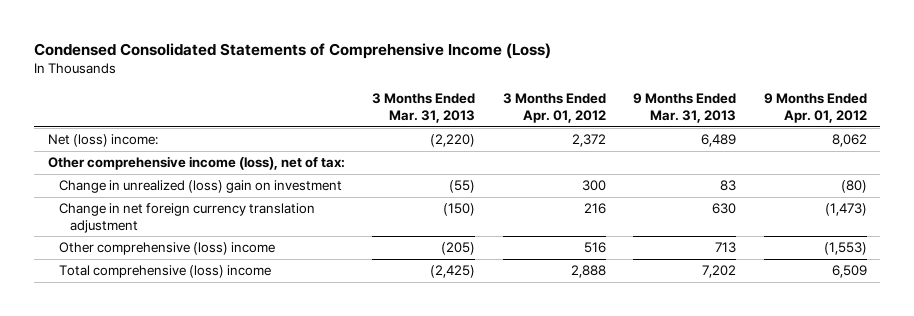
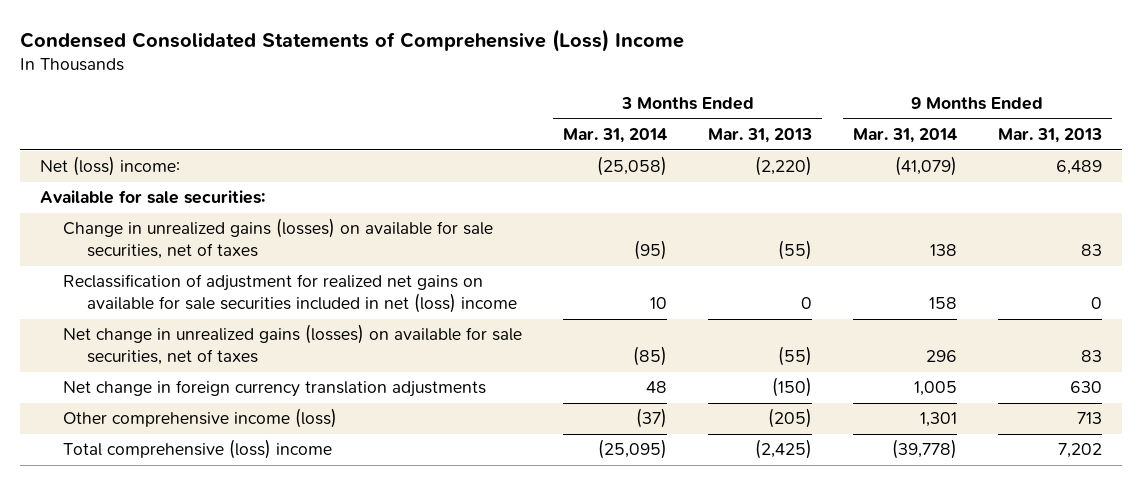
- Condensed Consolidated Statements of Comprehensive Income (Loss)
+ Condensed Consolidated Statements of Comprehensive (Loss) Income
- | 3 Months Ended Mar. 31, 2013 | 3 Months Ended Apr. 01, 2012 | 9 Months Ended Mar. 31, 2013 | 9 Months Ended Apr. 01, 2012
+ | 3 Months Ended Mar. 31, 2014 | 3 Months Ended Mar. 31, 2013 | 9 Months Ended Mar. 31, 2014 | 9 Months Ended Mar. 31, 2013
- Other comprehensive income (loss), net of tax:
- Change in unrealized (loss) gain on investment | (55) | 300 | 83 | (80)
- Change in net foreign currency translation adjustment | (150) | 216 | 630 | (1,473)
- Other comprehensive (loss) income | (205) | 516 | 713 | (1,553)
+ Available for sale securities:
+ Change in unrealized gains (losses) on available for sale securities, net of taxes | (95) | (55) | 138 | 83
+ Reclassification of adjustment for realized net gains on available for sale securities included in net (loss) income | 10 | 0 | 158 | 0
+ Net change in unrealized gains (losses) on available for sale securities, net of taxes | (85) | (55) | 296 | 83
+ Net change in foreign currency translation adjustments | 48 | (150) | 1,005 | 630
+ Other comprehensive income (loss) | (37) | (205) | 1,301 | 713

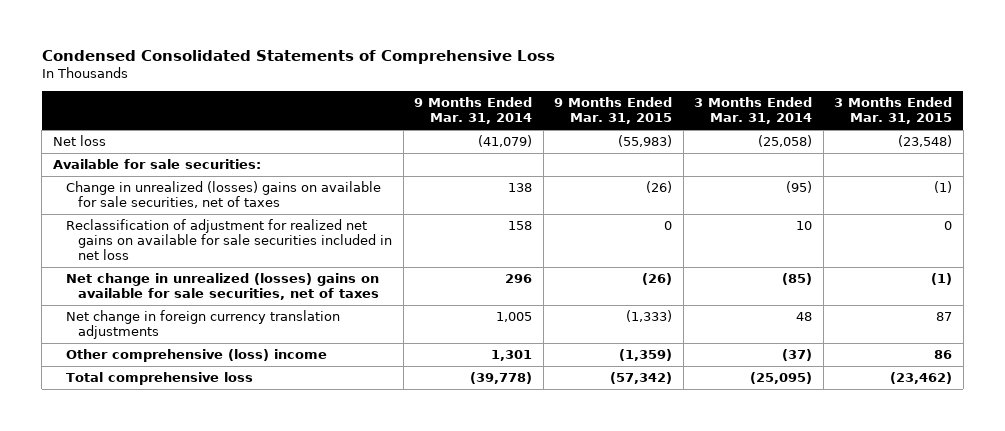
- Condensed Consolidated Statements of Comprehensive (Loss) Income
+ Condensed Consolidated Statements of Comprehensive Loss
- | 3 Months Ended Mar. 31, 2014 | 3 Months Ended Mar. 31, 2013 | 9 Months Ended Mar. 31, 2014 | 9 Months Ended Mar. 31, 2013
+ | 9 Months Ended Mar. 31, 2014 | 9 Months Ended Mar. 31, 2015 | 3 Months Ended Mar. 31, 2014 | 3 Months Ended Mar. 31, 2015
- Net (loss) income: | (25,058) | (2,220) | (41,079) | 6,489
+ Net loss | (41,079) | (55,983) | (25,058) | (23,548)
- Change in unrealized gains (losses) on available for sale securities, net of taxes | (95) | (55) | 138 | 83
- Reclassification of adjustment for realized net gains on available for sale securities included in net (loss) income | 10 | 0 | 158 | 0
- Net change in unrealized gains (losses) on available for sale securities, net of taxes | (85) | (55) | 296 | 83
+ Change in unrealized (losses) gains on available for sale securities, net of taxes | 138 | (26) | (95) | (1)
+ Reclassification of adjustment for realized net gains on available for sale securities included in net loss | 158 | 0 | 10 | 0
+ Net change in unrealized (losses) gains on available for sale securities, net of taxes | 296 | (26) | (85) | (1)
- Other comprehensive income (loss) | (37) | (205) | 1,301 | 713
- Total comprehensive (loss) income | (25,095) | (2,425) | (39,778) | 7,202
+ Other comprehensive (loss) income | 1,301 | (1,359) | (37) | 86
+ Total comprehensive loss | (39,778) | (57,342) | (25,095) | (23,462)

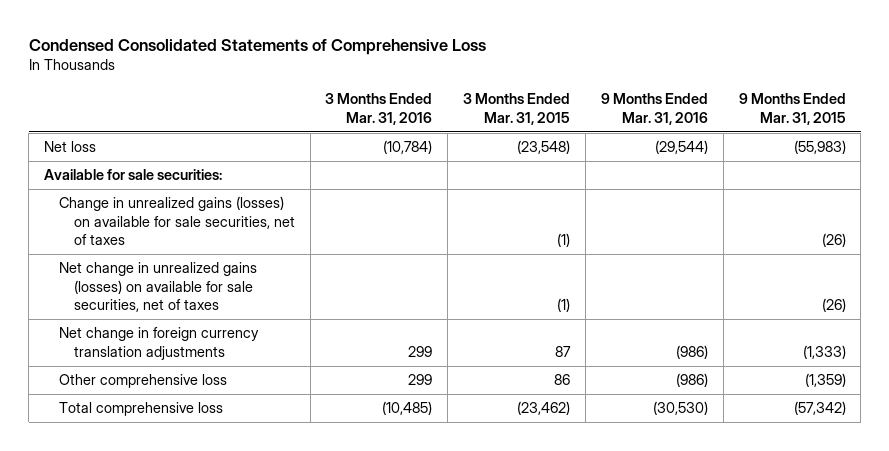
- | 9 Months Ended Mar. 31, 2014 | 9 Months Ended Mar. 31, 2015 | 3 Months Ended Mar. 31, 2014 | 3 Months Ended Mar. 31, 2015
+ | 3 Months Ended Mar. 31, 2016 | 3 Months Ended Mar. 31, 2015 | 9 Months Ended Mar. 31, 2016 | 9 Months Ended Mar. 31, 2015
- Change in unrealized (losses) gains on available for sale securities, net of taxes | 138 | (26) | (95) | (1)
- Reclassification of adjustment for realized net gains on available for sale securities included in net loss | 158 | 0 | 10 | 0
- Net change in unrealized (losses) gains on available for sale securities, net of taxes | 296 | (26) | (85) | (1)
+ Change in unrealized gains (losses) on available for sale securities, net of taxes | | (1) | | (26)
+ Net change in unrealized gains (losses) on available for sale securities, net of taxes | | (1) | | (26)
- Other comprehensive (loss) income | 1,301 | (1,359) | (37) | 86
+ Other comprehensive loss | 299 | 86 | (986) | (1,359)

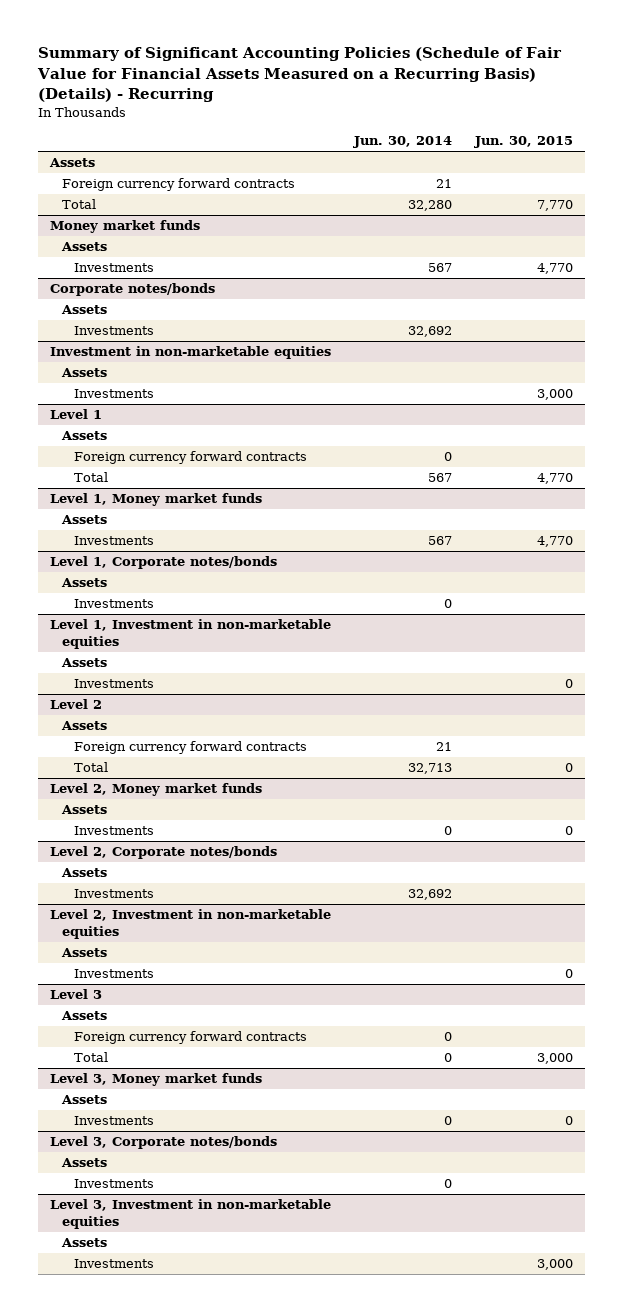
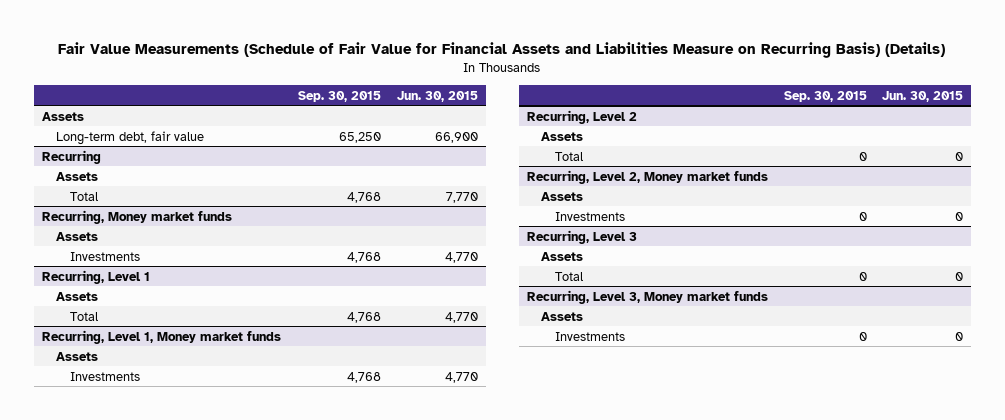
- Summary of Significant Accounting Policies (Schedule of Fair Value for Financial Assets Measured on a Recurring Basis) (Details) - Recurring
+ Fair Value Measurements (Schedule of Fair Value for Financial Assets and Liabilities Measure on Recurring Basis) (Details)
- | Jun. 30, 2014 | Jun. 30, 2015
+ | Sep. 30, 2015 | Jun. 30, 2015
- Foreign currency forward contracts | 21 |
+ Long-term debt, fair value | 65,250 | 66,900
+ Recurring
+ Assets
- Money market funds
+ Recurring, Money market funds
- Corporate notes/bonds
- Assets
- Investments | 32,692 |
- Investment in non-marketable equities
- Assets
- Investments | | 3,000
- Level 1
+ Recurring, Level 1
- Foreign currency forward contracts | 0 |
- Level 1, Money market funds
+ Recurring, Level 1, Money market funds
- Level 1, Corporate notes/bonds
- Assets
- Investments | 0 |
- Level 1, Investment in non-marketable equities
- Assets
- Investments | | 0
- Level 2
+ Recurring, Level 2
- Foreign currency forward contracts | 21 |
- Level 2, Money market funds
- Assets
- Investments | 0 | 0
- Level 2, Corporate notes/bonds
- Assets
- Investments | 32,692 |
- Level 2, Investment in non-marketable equities
+ Recurring, Level 2, Money market funds
- Level 3
+ Recurring, Level 3
- Foreign currency forward contracts | 0 |
- Total | 0 | 3,000
- Level 3, Money market funds
+ Total | 0 | 0
+ Recurring, Level 3, Money market funds
- Level 3, Corporate notes/bonds
- Assets
- Investments | 0 |
- Level 3, Investment in non-marketable equities
- Assets
- Investments | | 3,000

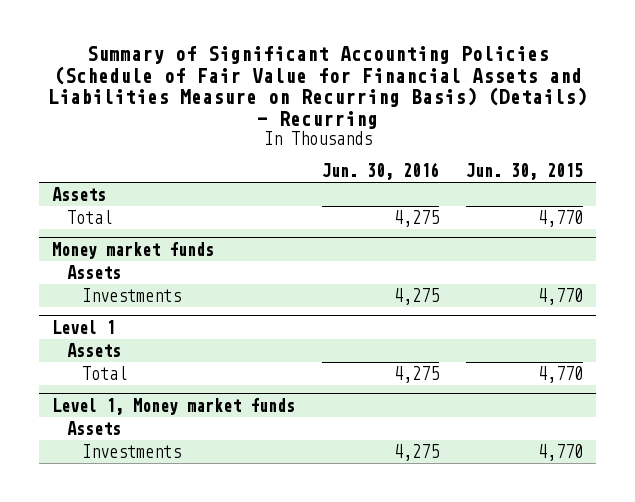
- Fair Value Measurements (Schedule of Fair Value for Financial Assets and Liabilities Measure on Recurring Basis) (Details)
+ Summary of Significant Accounting Policies (Schedule of Fair Value for Financial Assets and Liabilities Measure on Recurring Basis) (Details) - Recurring
- | Sep. 30, 2015 | Jun. 30, 2015
+ | Jun. 30, 2016 | Jun. 30, 2015
- Long-term debt, fair value | 65,250 | 66,900
- Recurring
- Assets
- Total | 4,768 | 7,770
- Recurring, Money market funds
+ Total | 4,275 | 4,770
+ Money market funds
- Recurring, Level 1
+ Level 1
- Recurring, Level 1, Money market funds
+ Level 1, Money market funds
- Recurring, Level 2
- Assets
- Total | 0 | 0
- Recurring, Level 2, Money market funds
- Assets
- Investments | 0 | 0
- Recurring, Level 3
- Assets
- Total | 0 | 0
- Recurring, Level 3, Money market funds
- Assets
- Investments | 0 | 0

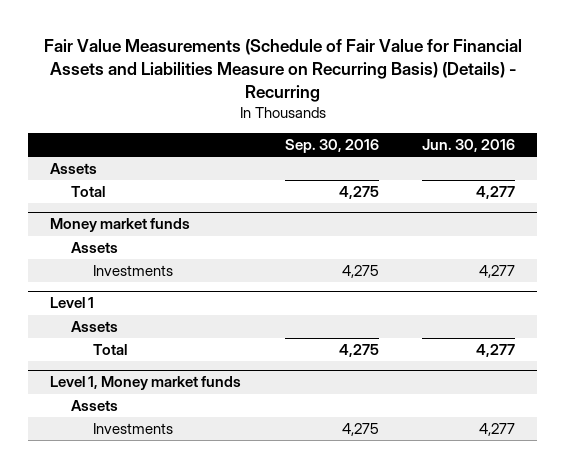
- Summary of Significant Accounting Policies (Schedule of Fair Value for Financial Assets and Liabilities Measure on Recurring Basis) (Details) - Recurring
+ Fair Value Measurements (Schedule of Fair Value for Financial Assets and Liabilities Measure on Recurring Basis) (Details) - Recurring
- | Jun. 30, 2016 | Jun. 30, 2015
+ | Sep. 30, 2016 | Jun. 30, 2016
- Total | 4,275 | 4,770
+ Total | 4,275 | 4,277
@ Money market funds
- Investments | 4,275 | 4,770
+ Investments | 4,275 | 4,277
@ Level 1
- Total | 4,275 | 4,770
+ Total | 4,275 | 4,277
@ Level 1, Money market funds
- Investments | 4,275 | 4,770
+ Investments | 4,275 | 4,277

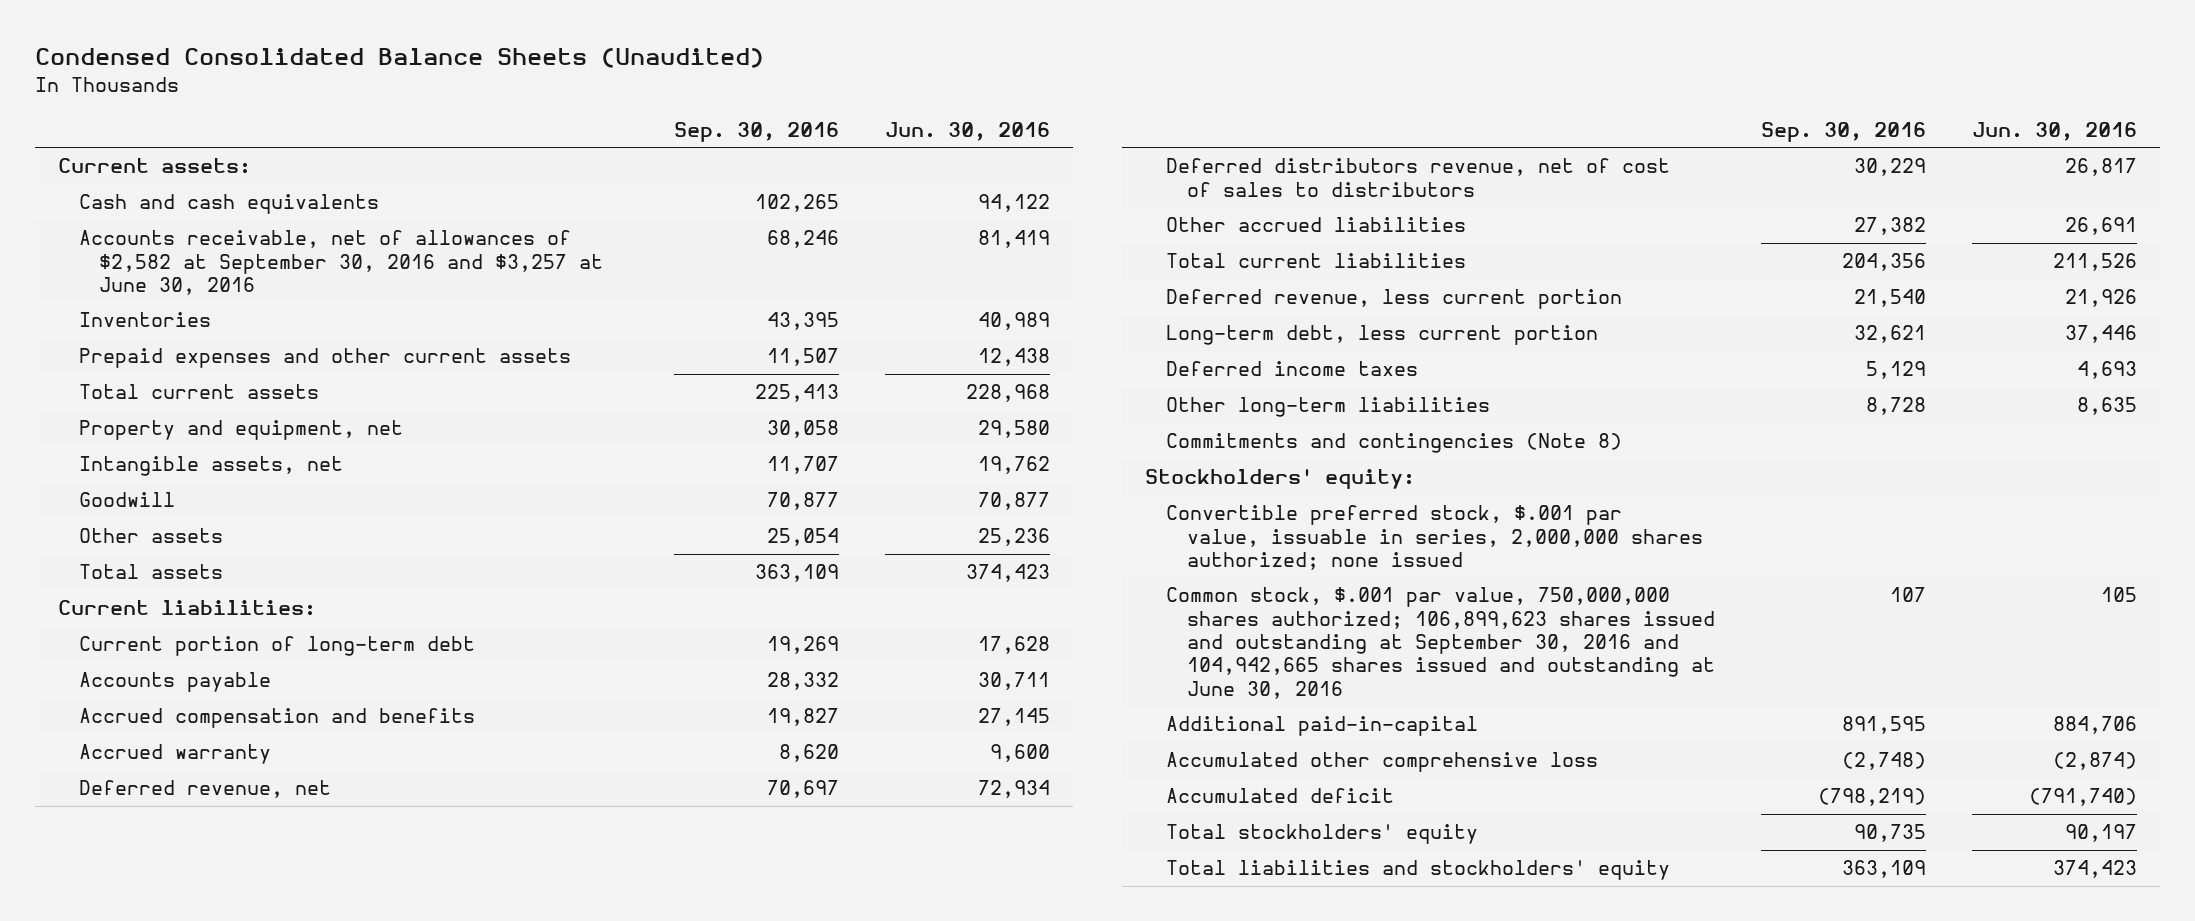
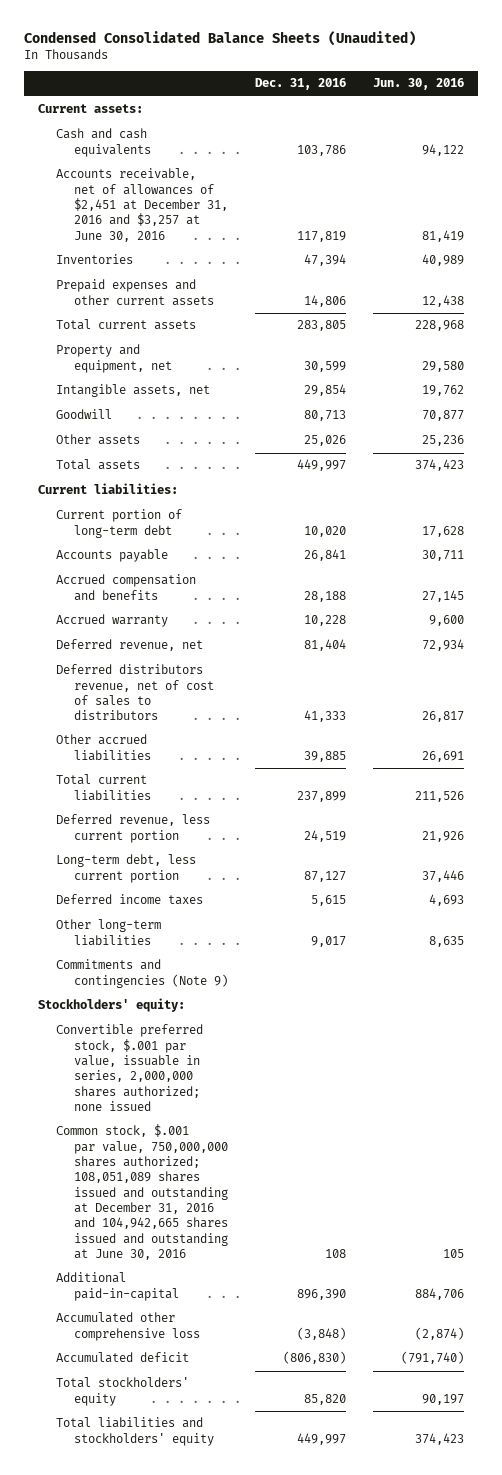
- | Sep. 30, 2016 | Jun. 30, 2016
+ | Dec. 31, 2016 | Jun. 30, 2016
- Accounts receivable, net of allowances of $2,582 at September 30, 2016 and $3,257 at June 30, 2016 | 68,246 | 81,419
+ Accounts receivable, net of allowances of $2,451 at December 31, 2016 and $3,257 at June 30, 2016 | 117,819 | 81,419
- Commitments and contingencies (Note 8)
+ Commitments and contingencies (Note 9)
- Common stock, $.001 par value, 750,000,000 shares authorized; 106,899,623 shares issued and outstanding at September 30, 2016 and 104,942,665 shares issued and outstanding at June 30, 2016 | 107 | 105
+ Common stock, $.001 par value, 750,000,000 shares authorized; 108,051,089 shares issued and outstanding at December 31, 2016 and 104,942,665 shares issued and outstanding at June 30, 2016 | 108 | 105

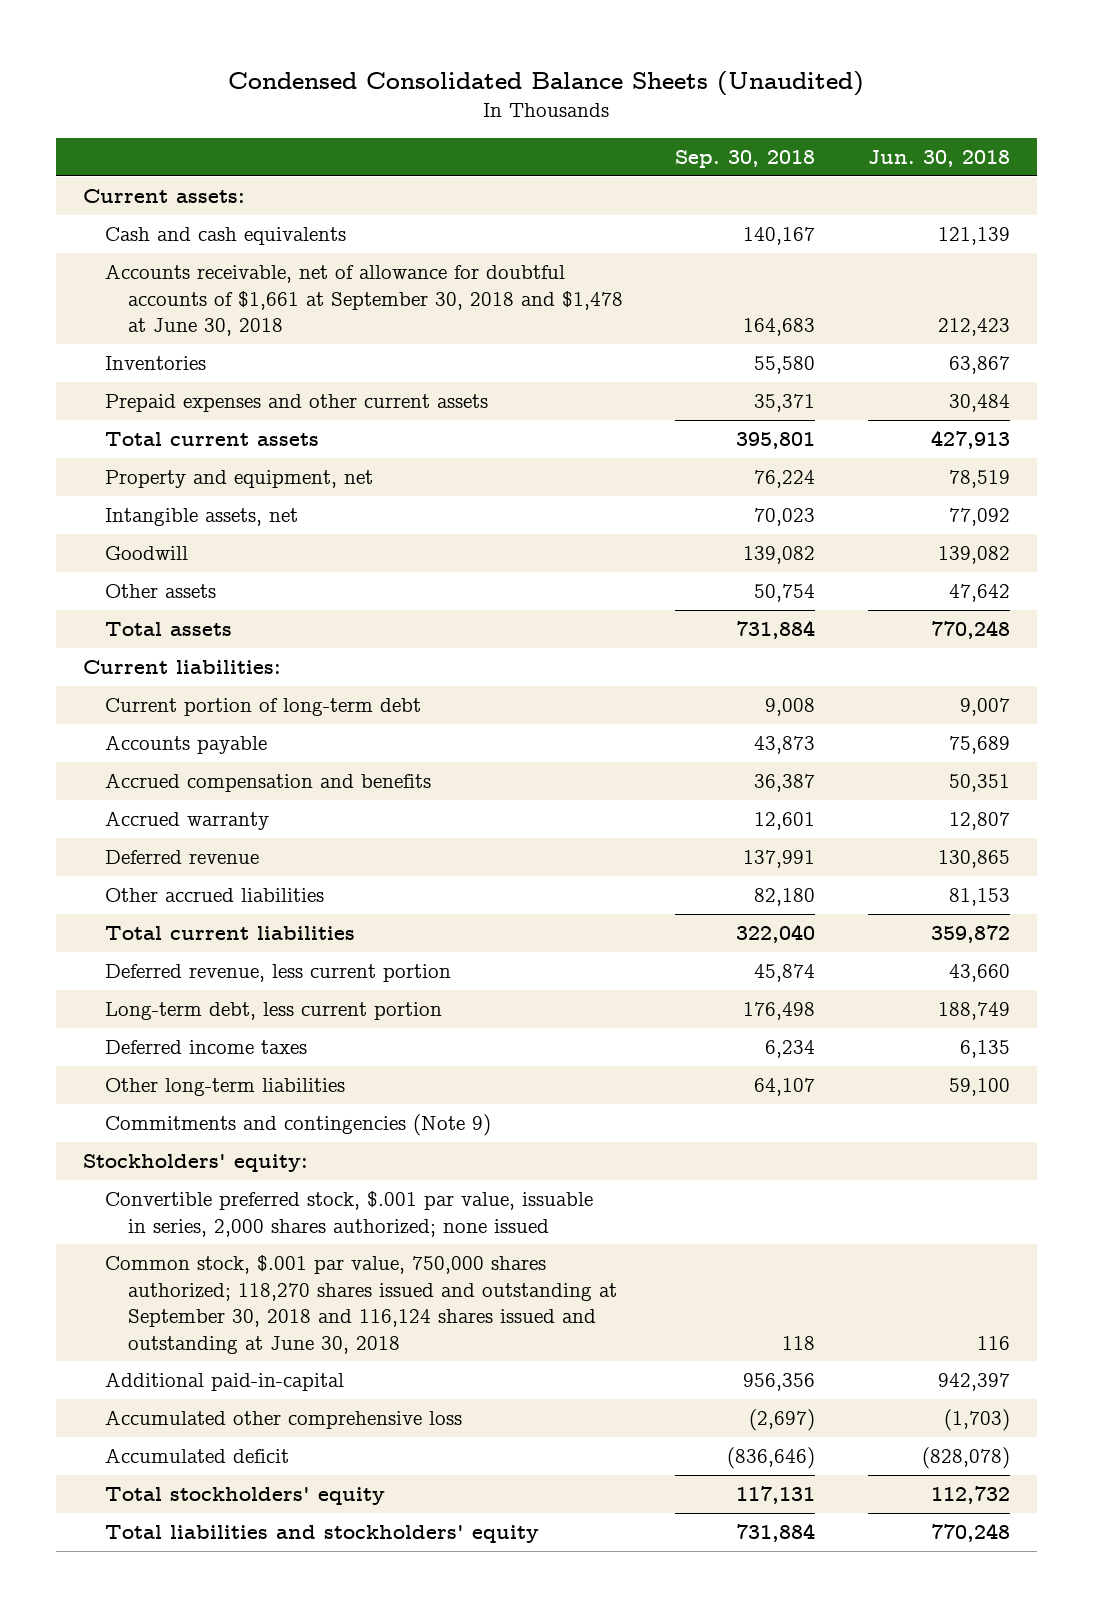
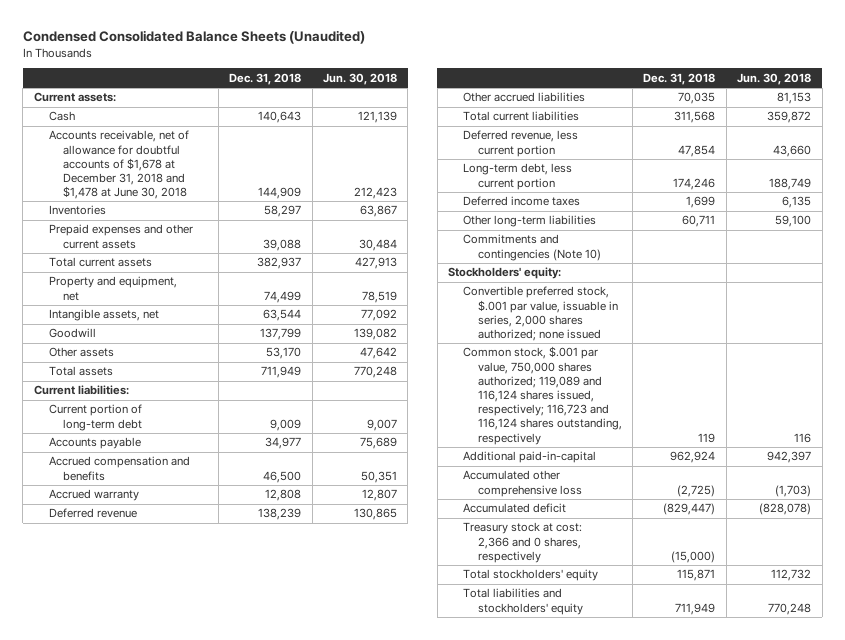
- | Sep. 30, 2018 | Jun. 30, 2018
+ | Dec. 31, 2018 | Jun. 30, 2018
- Cash and cash equivalents | 140,167 | 121,139
- Accounts receivable, net of allowance for doubtful accounts of $1,661 at September 30, 2018 and $1,478 at June 30, 2018 | 164,683 | 212,423
+ Cash | 140,643 | 121,139
+ Accounts receivable, net of allowance for doubtful accounts of $1,678 at December 31, 2018 and $1,478 at June 30, 2018 | 144,909 | 212,423
- Commitments and contingencies (Note 9)
+ Commitments and contingencies (Note 10)
- Common stock, $.001 par value, 750,000 shares authorized; 118,270 shares issued and outstanding at September 30, 2018 and 116,124 shares issued and outstanding at June 30, 2018 | 118 | 116
+ Common stock, $.001 par value, 750,000 shares authorized; 119,089 and 116,124 shares issued, respectively; 116,723 and 116,124 shares outstanding, respectively | 119 | 116
+ Treasury stock at cost: 2,366 and 0 shares, respectively | (15,000) |

